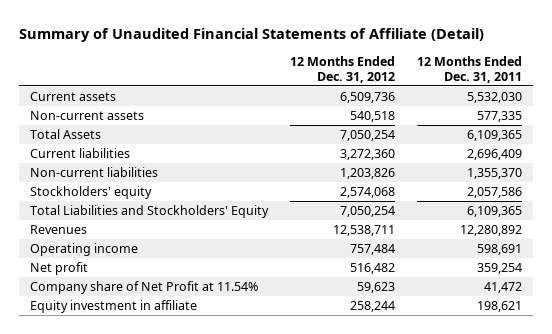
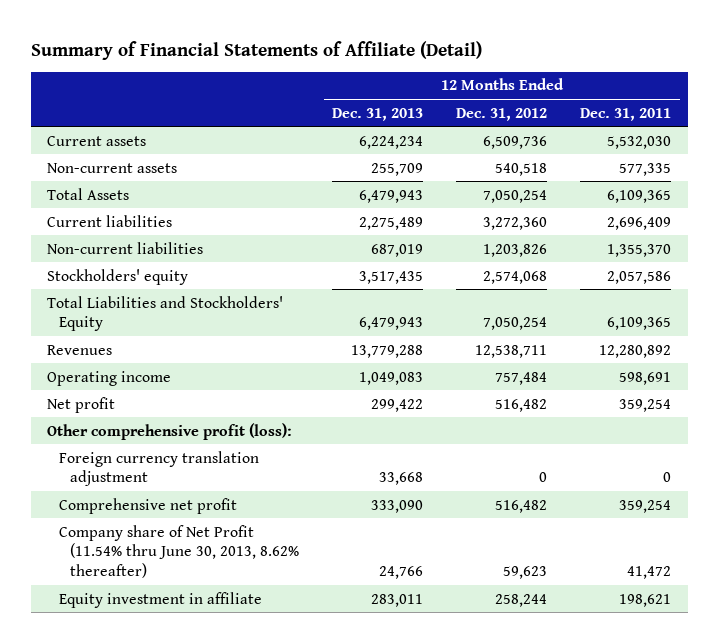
- Summary of Unaudited Financial Statements of Affiliate (Detail)
+ Summary of Financial Statements of Affiliate (Detail)
- | 12 Months Ended Dec. 31, 2012 | 12 Months Ended Dec. 31, 2011
+ | 12 Months Ended Dec. 31, 2013 | 12 Months Ended Dec. 31, 2012 | 12 Months Ended Dec. 31, 2011
- Company share of Net Profit at 11.54% | 59,623 | 41,472
+ Other comprehensive profit (loss):
+ Foreign currency translation adjustment | 33,668 | 0 | 0
+ Comprehensive net profit | 333,090 | 516,482 | 359,254
+ Company share of Net Profit (11.54% thru June 30, 2013, 8.62% thereafter) | 24,766 | 59,623 | 41,472

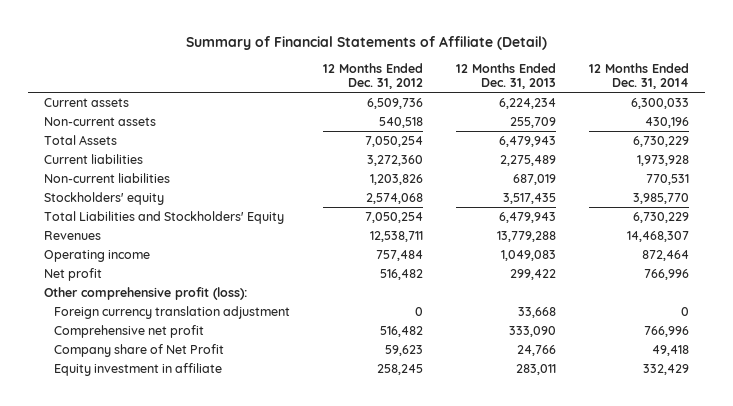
- | 12 Months Ended Dec. 31, 2013 | 12 Months Ended Dec. 31, 2012 | 12 Months Ended Dec. 31, 2011
+ | 12 Months Ended Dec. 31, 2012 | 12 Months Ended Dec. 31, 2013 | 12 Months Ended Dec. 31, 2014
- Company share of Net Profit (11.54% thru June 30, 2013, 8.62% thereafter) | 24,766 | 59,623 | 41,472
- Equity investment in affiliate | 283,011 | 258,244 | 198,621
+ Company share of Net Profit | 59,623 | 24,766 | 49,418
+ Equity investment in affiliate | 258,245 | 283,011 | 332,429

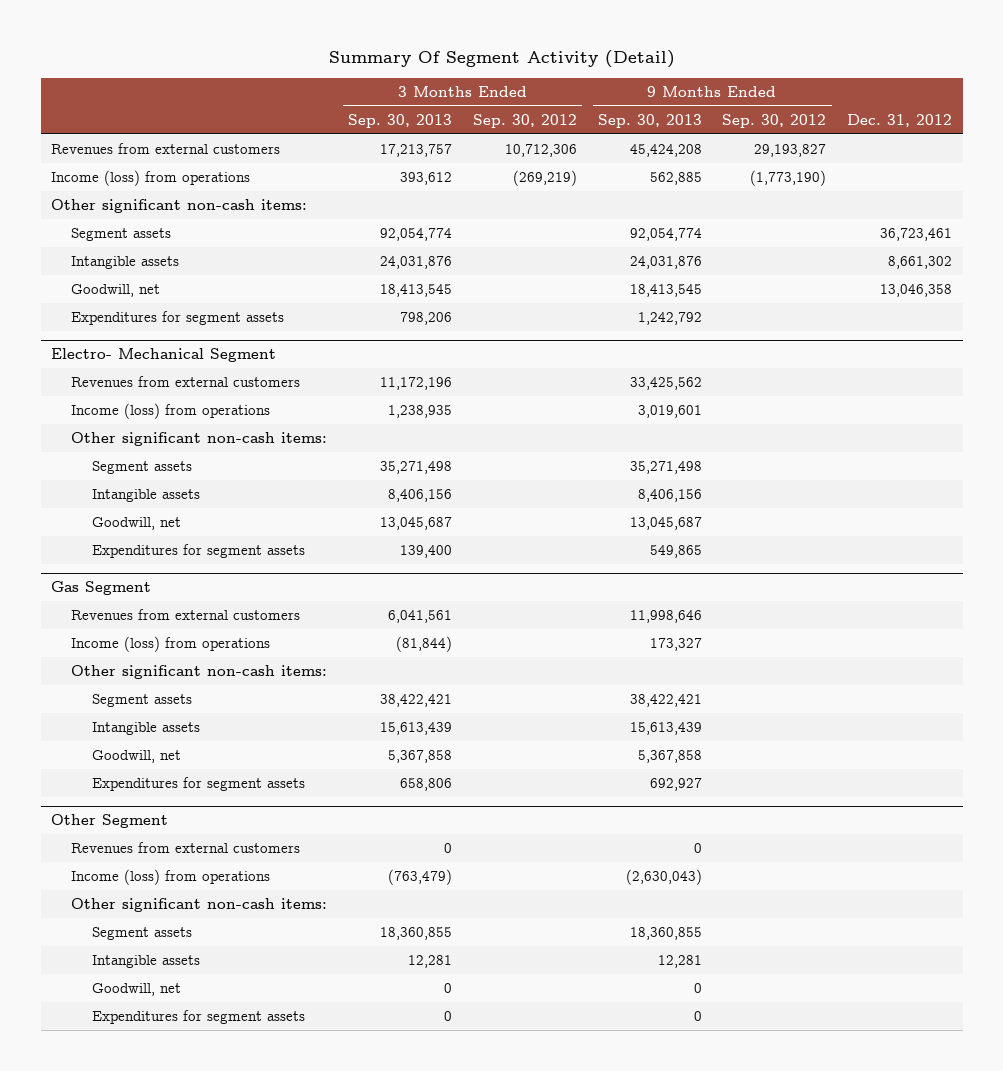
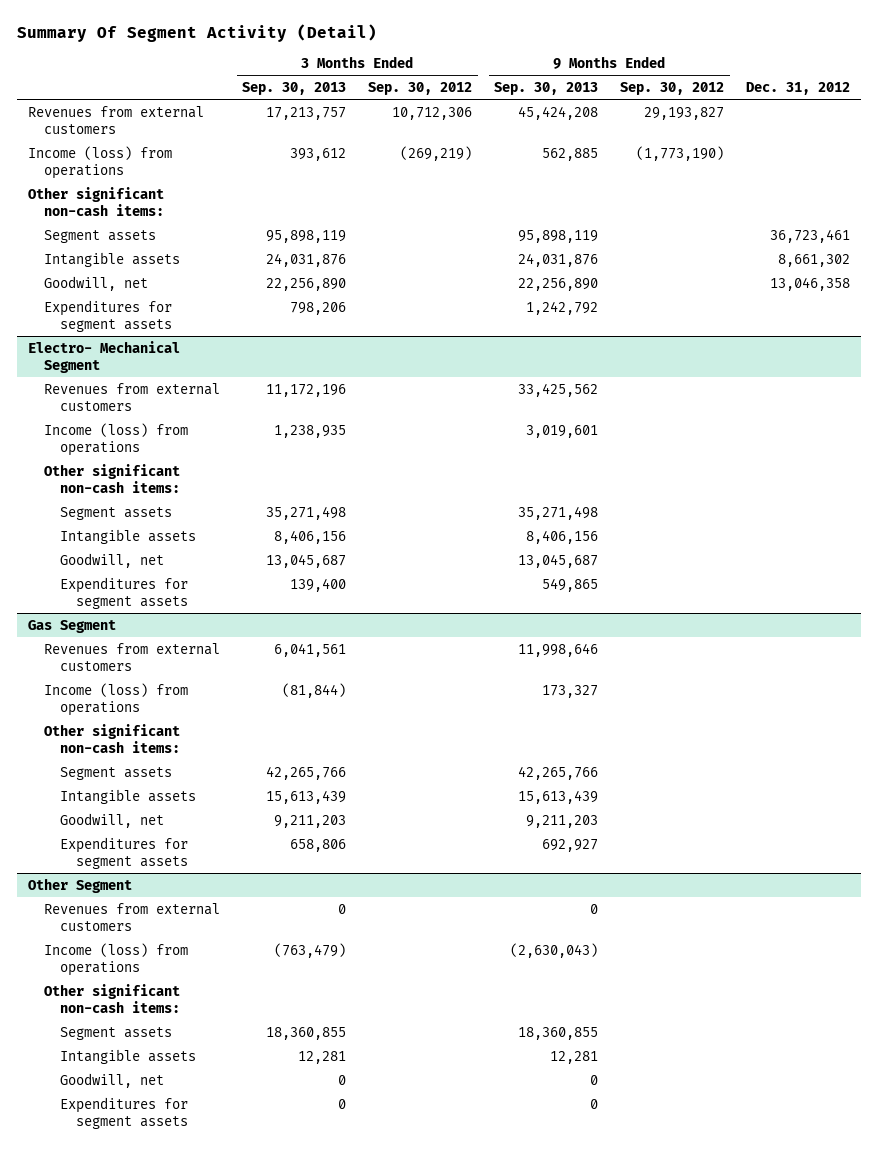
- Segment assets | 92,054,774 | | 92,054,774 | | 36,723,461
+ Segment assets | 95,898,119 | | 95,898,119 | | 36,723,461
- Goodwill, net | 18,413,545 | | 18,413,545 | | 13,046,358
+ Goodwill, net | 22,256,890 | | 22,256,890 | | 13,046,358
@ Gas Segment
- Segment assets | 38,422,421 | | 38,422,421 | |
+ Segment assets | 42,265,766 | | 42,265,766 | |
- Goodwill, net | 5,367,858 | | 5,367,858 | |
+ Goodwill, net | 9,211,203 | | 9,211,203 | |

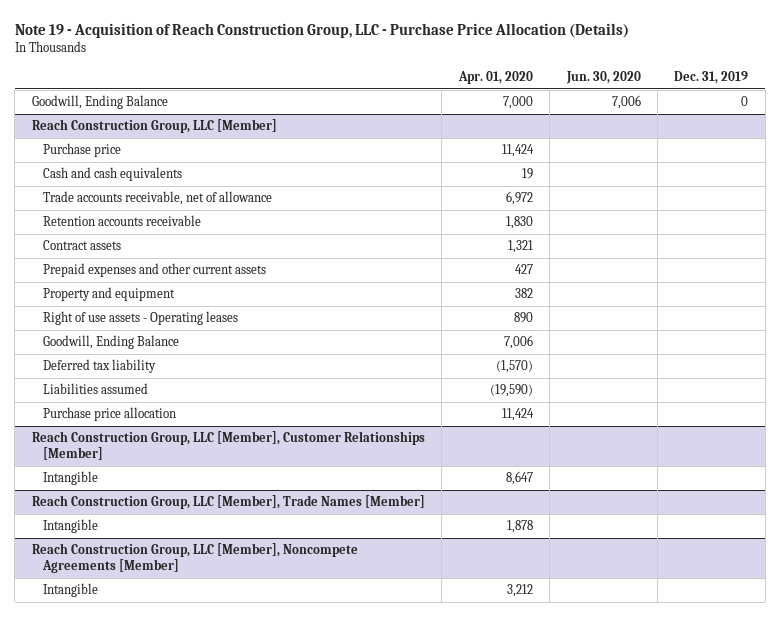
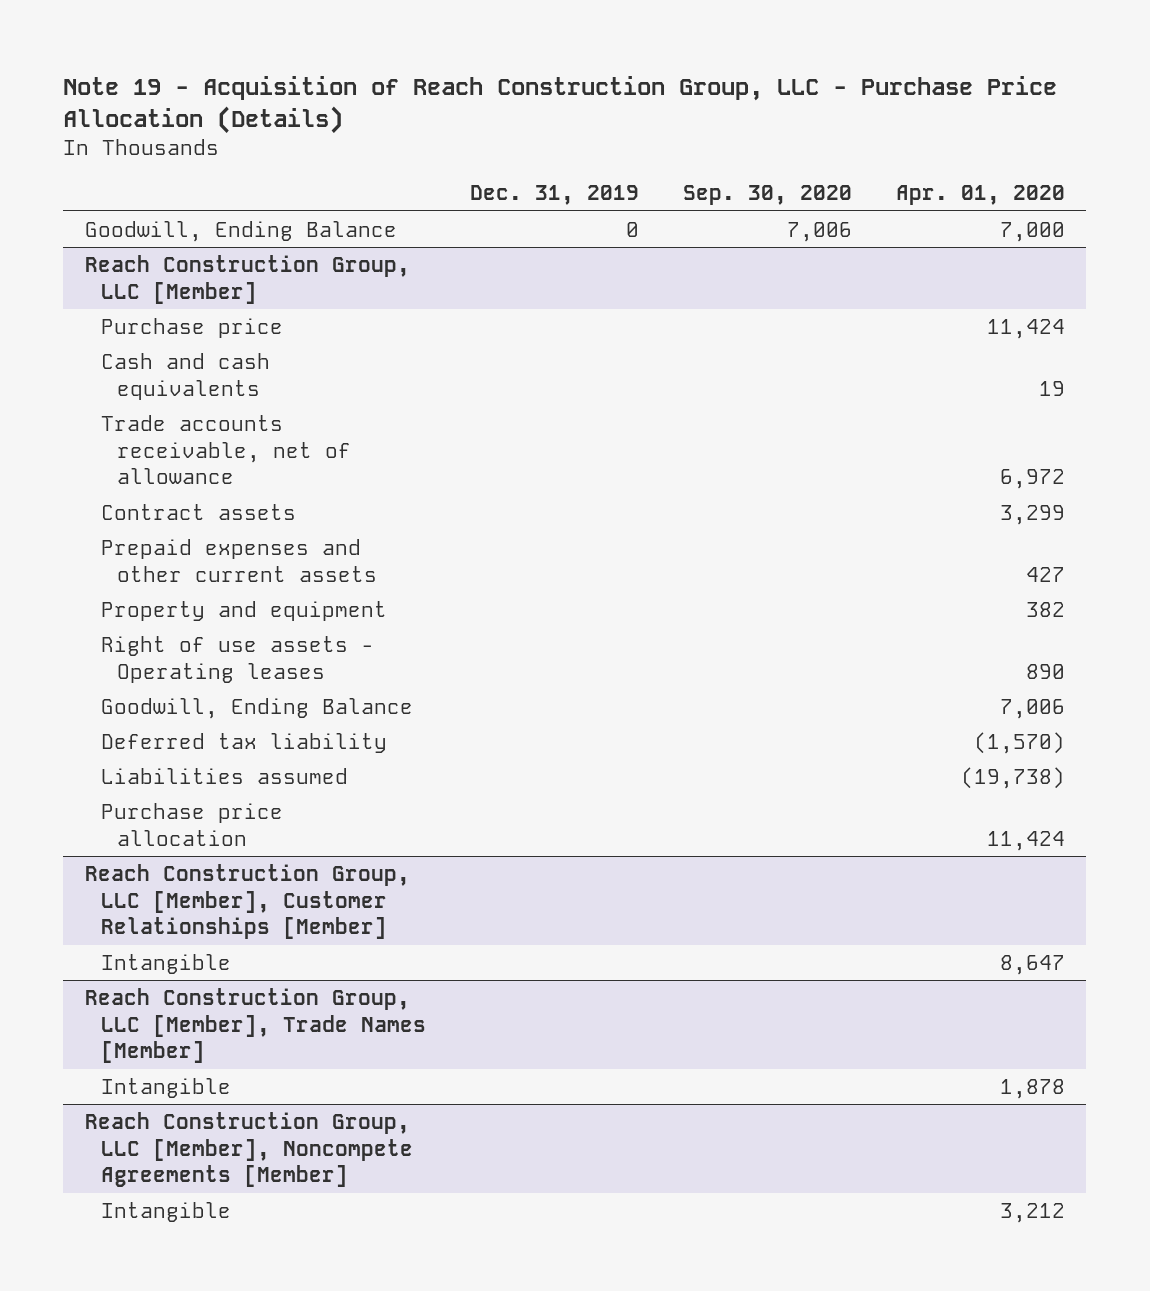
- | Apr. 01, 2020 | Jun. 30, 2020 | Dec. 31, 2019
+ | Dec. 31, 2019 | Sep. 30, 2020 | Apr. 01, 2020
@ Reach Construction Group, LLC [Member]
- Retention accounts receivable | 1,830 | |
- Contract assets | 1,321 | |
+ Contract assets | | | 3,299
- Liabilities assumed | (19,590) | |
+ Liabilities assumed | | | (19,738)

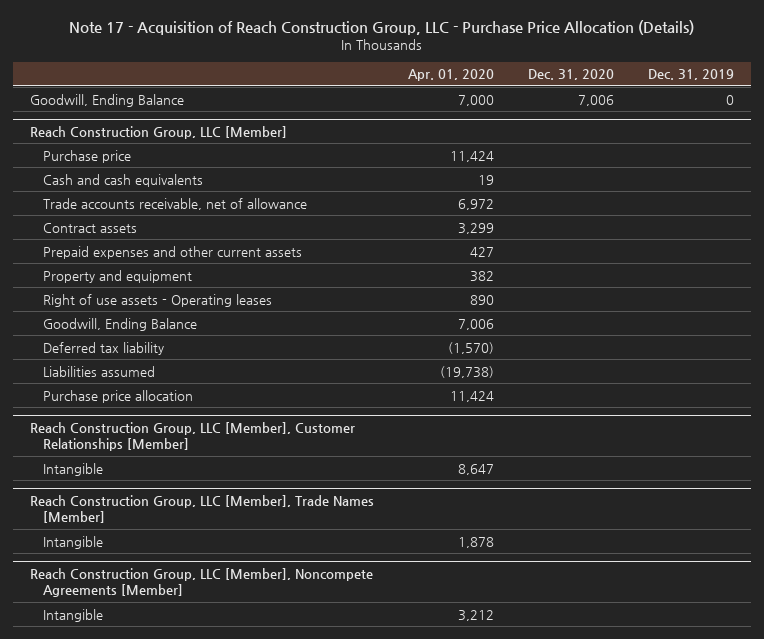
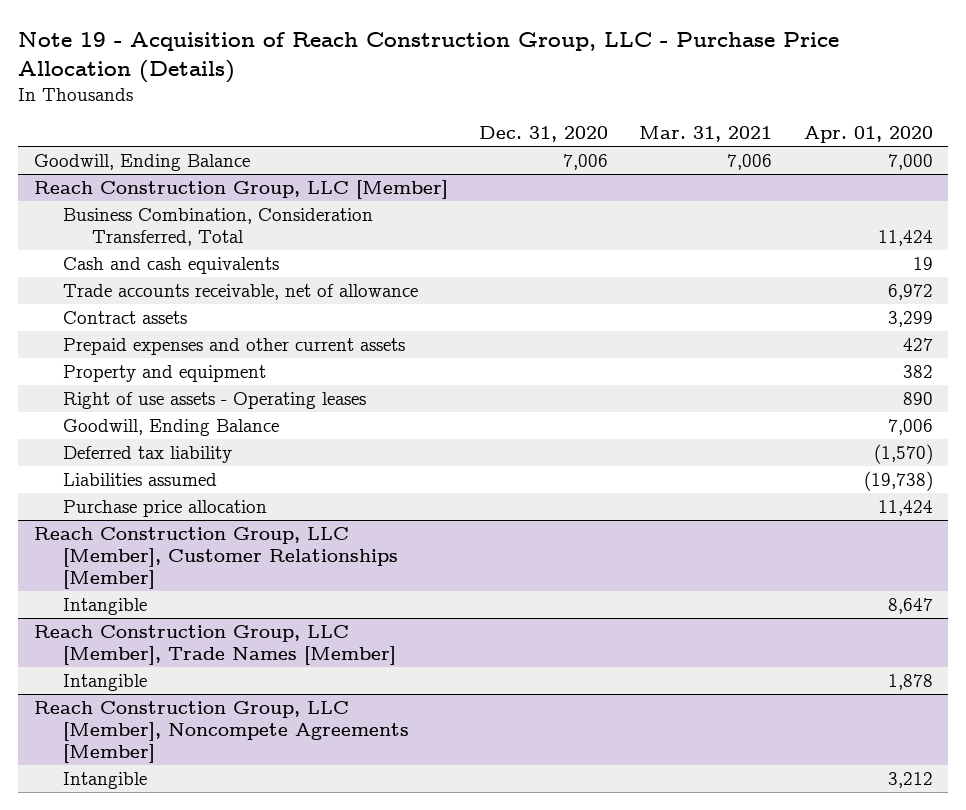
- Note 17 - Acquisition of Reach Construction Group, LLC - Purchase Price Allocation (Details)
+ Note 19 - Acquisition of Reach Construction Group, LLC - Purchase Price Allocation (Details)
- | Apr. 01, 2020 | Dec. 31, 2020 | Dec. 31, 2019
+ | Dec. 31, 2020 | Mar. 31, 2021 | Apr. 01, 2020
@ Reach Construction Group, LLC [Member]
- Purchase price | 11,424 | |
+ Business Combination, Consideration Transferred, Total | | | 11,424

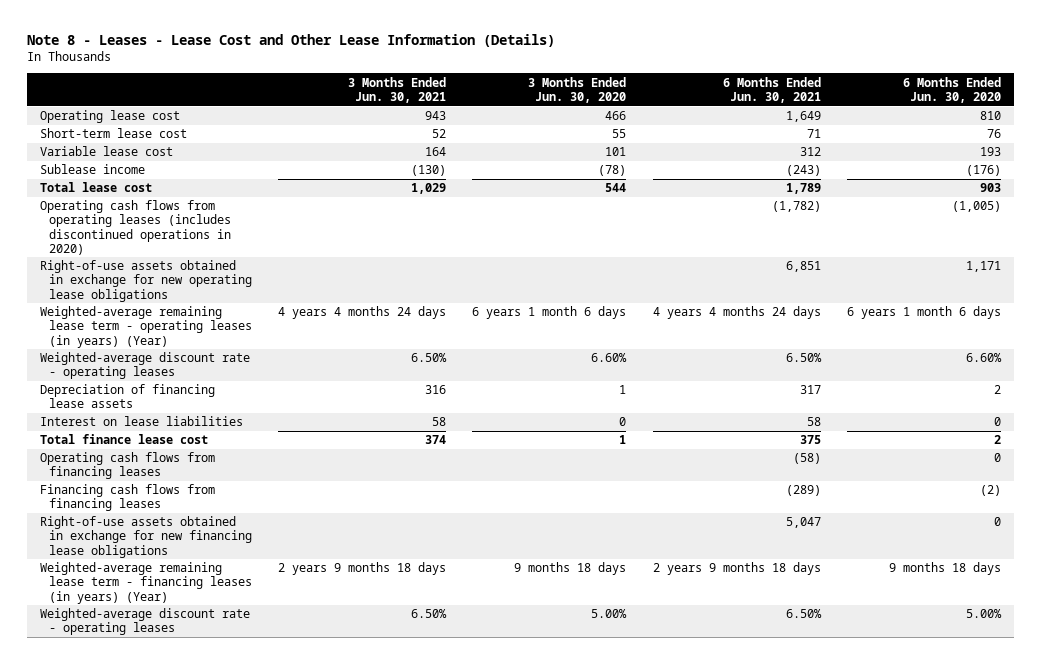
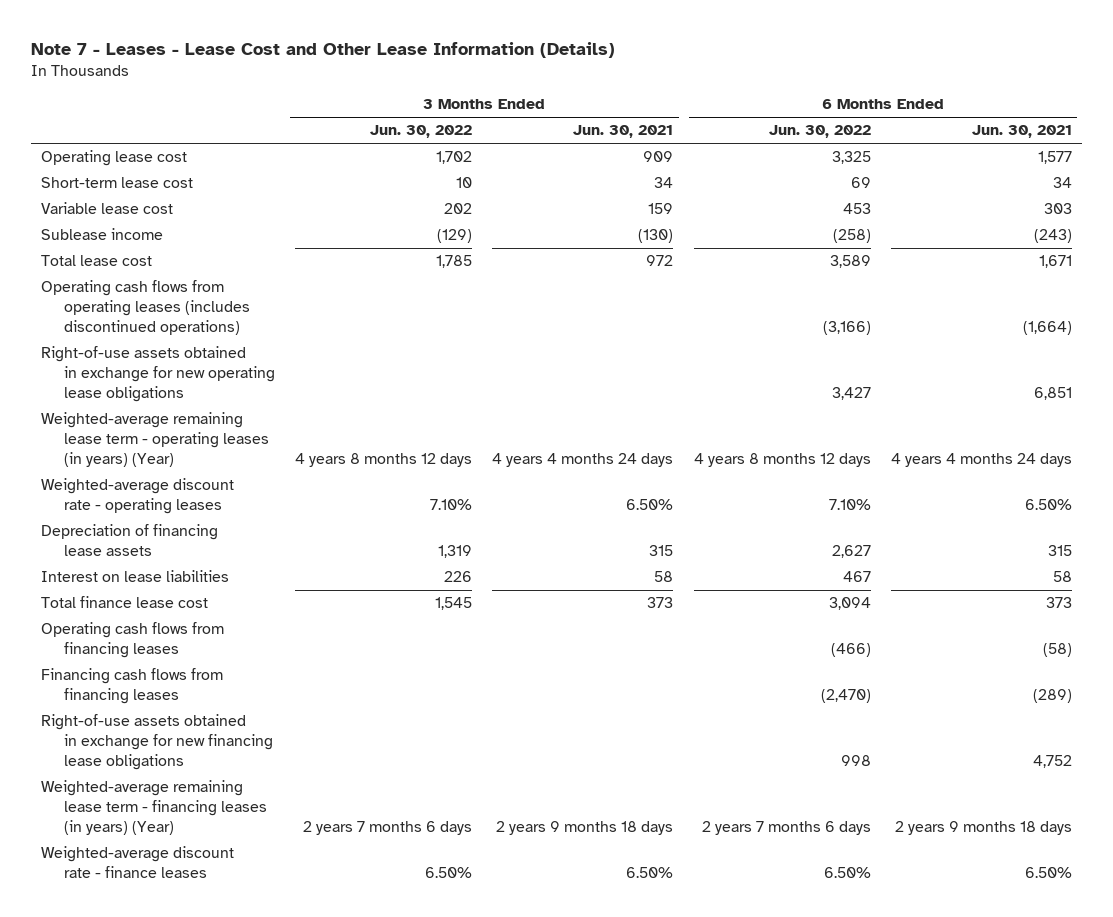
- Note 8 - Leases - Lease Cost and Other Lease Information (Details)
+ Note 7 - Leases - Lease Cost and Other Lease Information (Details)
- | 3 Months Ended Jun. 30, 2021 | 3 Months Ended Jun. 30, 2020 | 6 Months Ended Jun. 30, 2021 | 6 Months Ended Jun. 30, 2020
+ | 3 Months Ended Jun. 30, 2022 | 3 Months Ended Jun. 30, 2021 | 6 Months Ended Jun. 30, 2022 | 6 Months Ended Jun. 30, 2021
- Operating lease cost | 943 | 466 | 1,649 | 810
- Short-term lease cost | 52 | 55 | 71 | 76
- Variable lease cost | 164 | 101 | 312 | 193
+ Operating lease cost | 1,702 | 909 | 3,325 | 1,577
+ Short-term lease cost | 10 | 34 | 69 | 34
+ Variable lease cost | 202 | 159 | 453 | 303
- Total lease cost | 1,029 | 544 | 1,789 | 903
- Operating cash flows from operating leases (includes discontinued operations in 2020) | | | (1,782) | (1,005)
+ Total lease cost | 1,785 | 972 | 3,589 | 1,671
+ Operating cash flows from operating leases (includes discontinued operations) | | | (3,166) | (1,664)
- Depreciation of financing lease assets | 316 | 1 | 317 | 2
+ Depreciation of financing lease assets | 1,319 | 315 | 2,627 | 315
- Total finance lease cost | 374 | 1 | 375 | 2
+ Total finance lease cost | 1,545 | 373 | 3,094 | 373
- Right-of-use assets obtained in exchange for new financing lease obligations | | | 5,047 | 0
+ Right-of-use assets obtained in exchange for new financing lease obligations | | | 998 | 4,752
- Weighted-average discount rate - operating leases | 6.50% | 5.00% | 6.50% | 5.00%
+ Weighted-average discount rate - finance leases | 6.50% | 6.50% | 6.50% | 6.50%

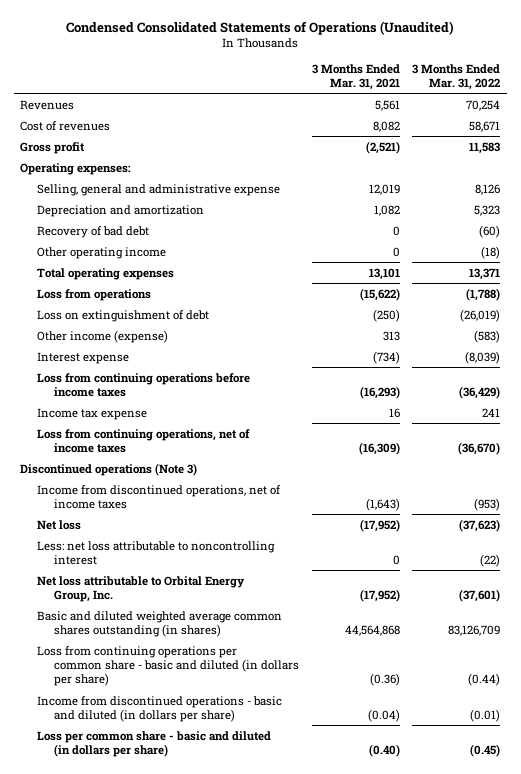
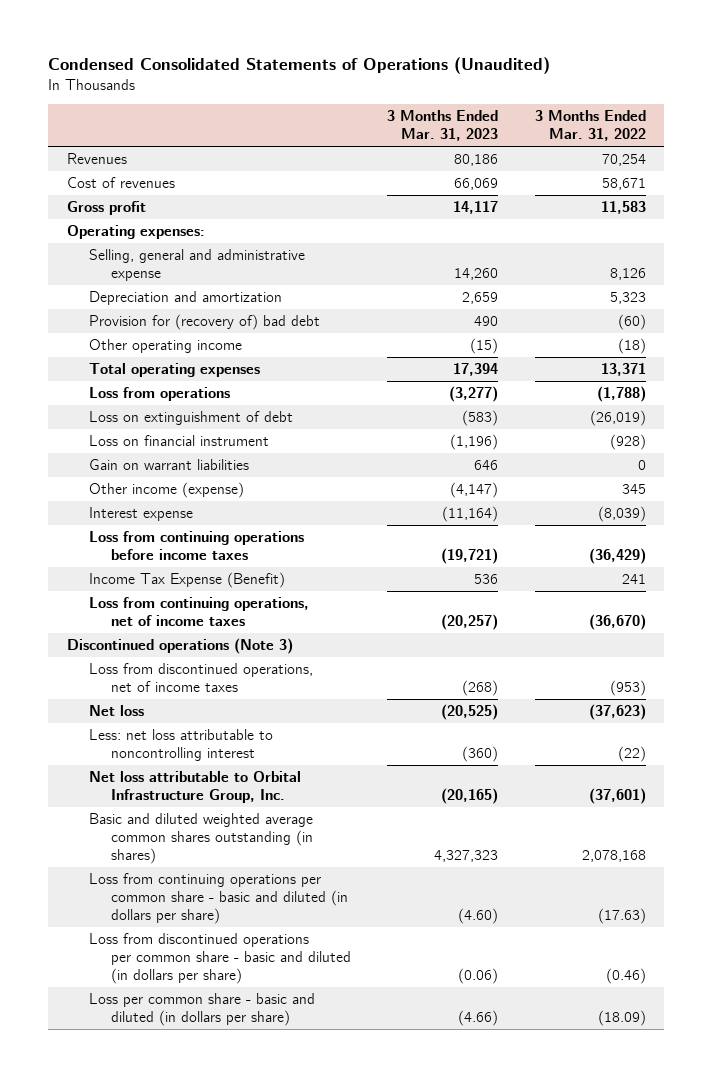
- | 3 Months Ended Mar. 31, 2021 | 3 Months Ended Mar. 31, 2022
+ | 3 Months Ended Mar. 31, 2023 | 3 Months Ended Mar. 31, 2022
- Recovery of bad debt | 0 | (60)
+ Provision for (recovery of) bad debt | 490 | (60)
- Other income (expense) | 313 | (583)
+ Loss on financial instrument | (1,196) | (928)
+ Gain on warrant liabilities | 646 | 0
+ Other income (expense) | (4,147) | 345
- Income tax expense | 16 | 241
+ Income Tax Expense (Benefit) | 536 | 241
- Income from discontinued operations, net of income taxes | (1,643) | (953)
+ Loss from discontinued operations, net of income taxes | (268) | (953)
- Net loss attributable to Orbital Energy Group, Inc. | (17,952) | (37,601)
- Basic and diluted weighted average common shares outstanding (in shares) | 44,564,868 | 83,126,709
- Loss from continuing operations per common share - basic and diluted (in dollars per share) | (0.36) | (0.44)
- Income from discontinued operations - basic and diluted (in dollars per share) | (0.04) | (0.01)
- Loss per common share - basic and diluted (in dollars per share) | (0.40) | (0.45)
+ Net loss attributable to Orbital Infrastructure Group, Inc. | (20,165) | (37,601)
+ Basic and diluted weighted average common shares outstanding (in shares) | 4,327,323 | 2,078,168
+ Loss from continuing operations per common share - basic and diluted (in dollars per share) | (4.60) | (17.63)
+ Loss from discontinued operations per common share - basic and diluted (in dollars per share) | (0.06) | (0.46)
+ Loss per common share - basic and diluted (in dollars per share) | (4.66) | (18.09)

